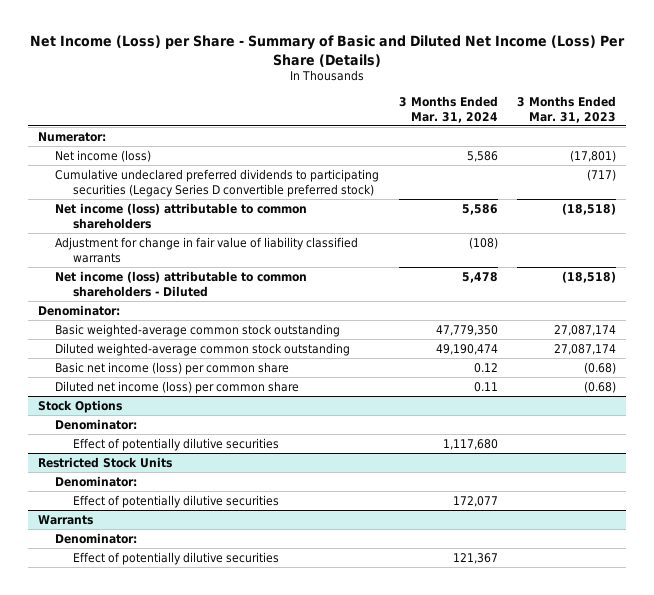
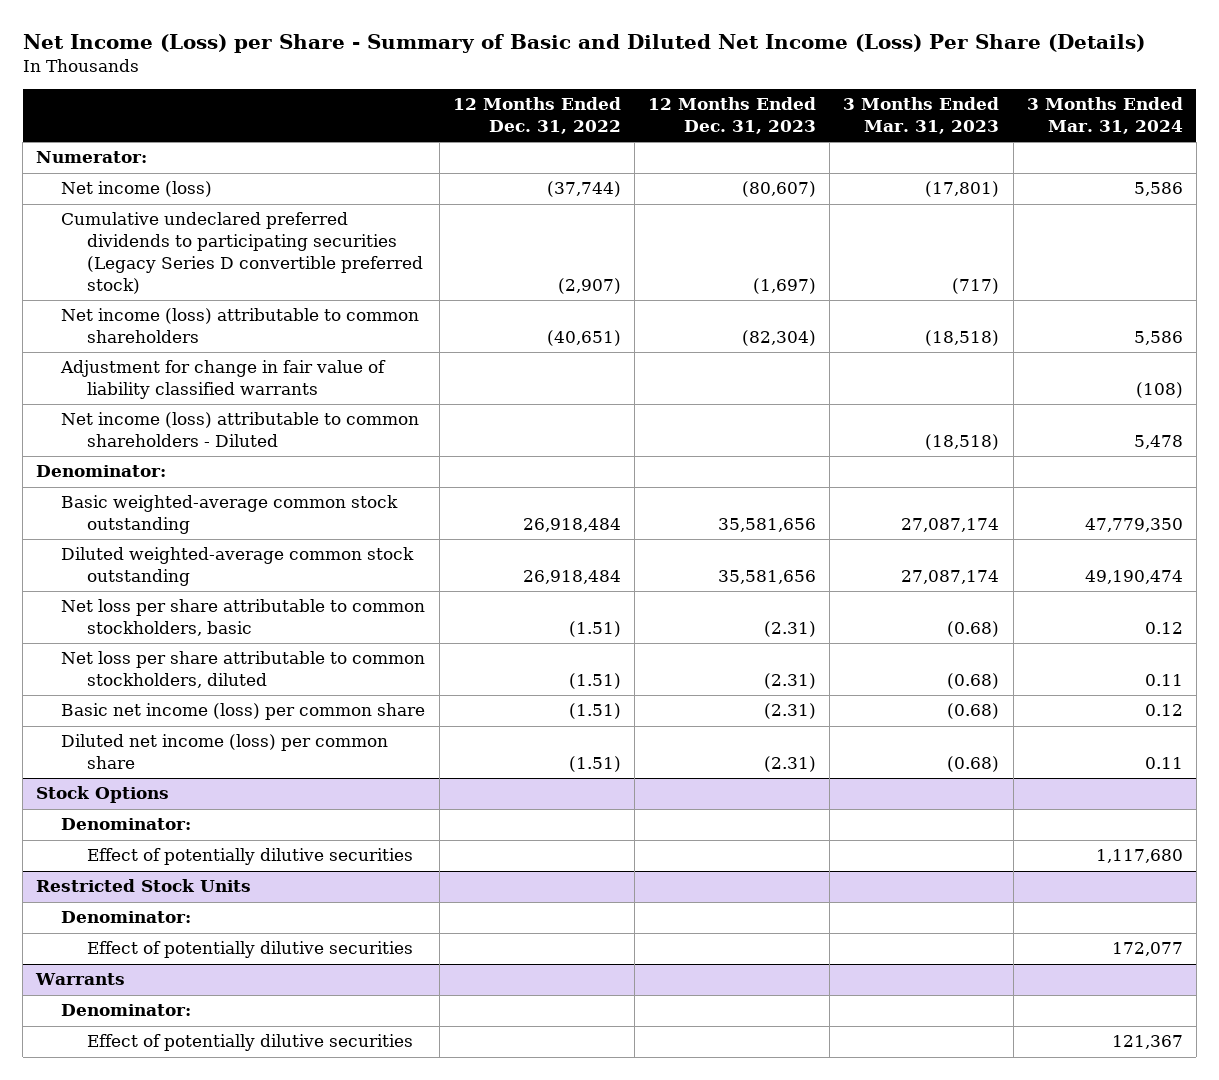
- | 3 Months Ended Mar. 31, 2024 | 3 Months Ended Mar. 31, 2023
+ | 12 Months Ended Dec. 31, 2022 | 12 Months Ended Dec. 31, 2023 | 3 Months Ended Mar. 31, 2023 | 3 Months Ended Mar. 31, 2024
+ Net loss per share attributable to common stockholders, basic | (1.51) | (2.31) | (0.68) | 0.12
+ Net loss per share attributable to common stockholders, diluted | (1.51) | (2.31) | (0.68) | 0.11

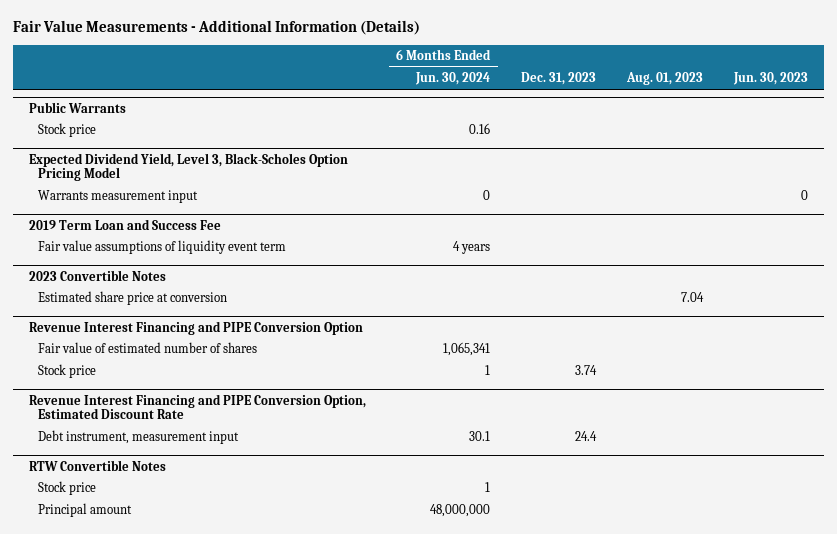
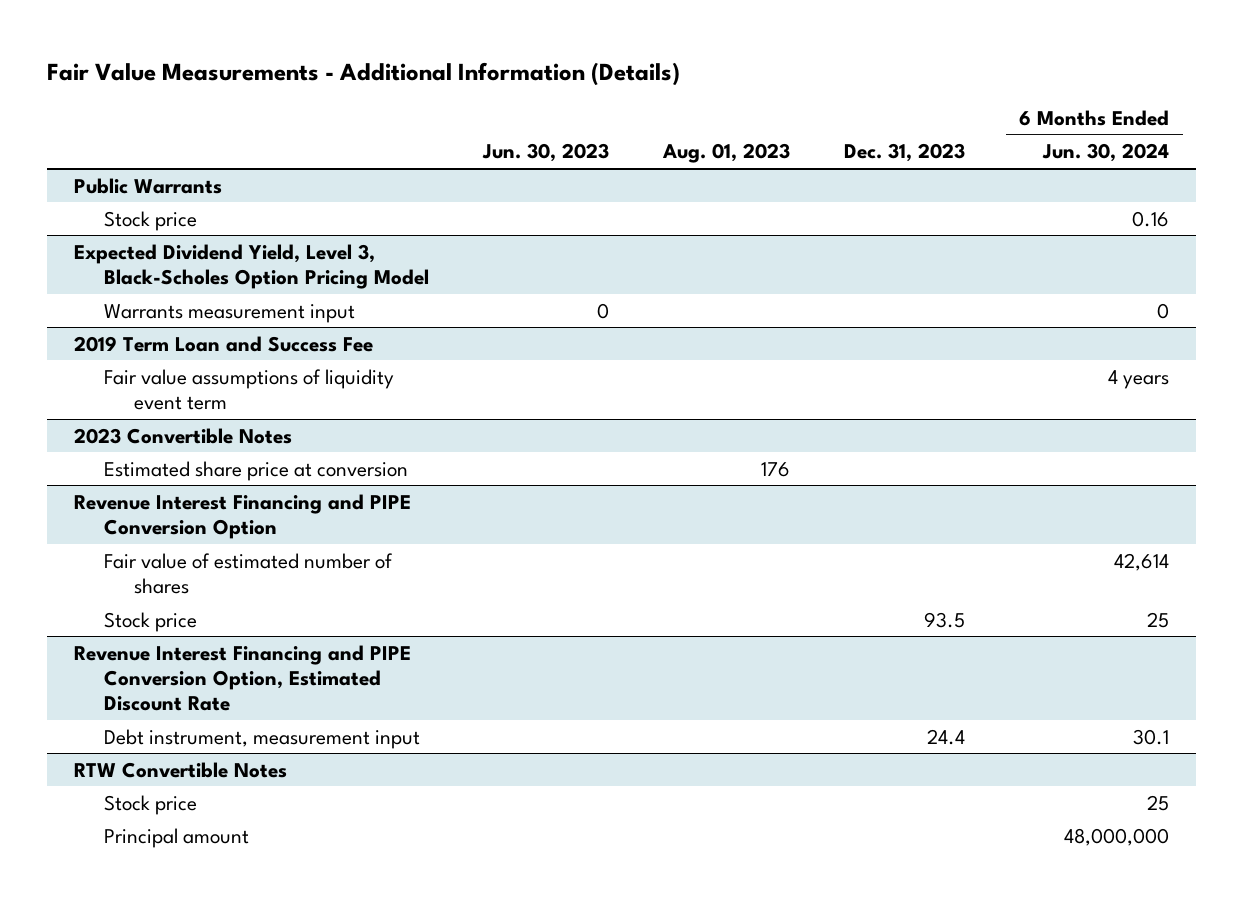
- | 6 Months Ended Jun. 30, 2024 | Dec. 31, 2023 | Aug. 01, 2023 | Jun. 30, 2023
+ | Jun. 30, 2023 | Aug. 01, 2023 | Dec. 31, 2023 | 6 Months Ended Jun. 30, 2024
@ 2023 Convertible Notes
- Estimated share price at conversion | | | 7.04 |
+ Estimated share price at conversion | | 176 | |
@ Revenue Interest Financing and PIPE Conversion Option
- Fair value of estimated number of shares | 1,065,341 | | |
- Stock price | 1 | 3.74 | |
+ Fair value of estimated number of shares | | | | 42,614
+ Stock price | | | 93.5 | 25
@ RTW Convertible Notes
- Stock price | 1 | | |
+ Stock price | | | | 25

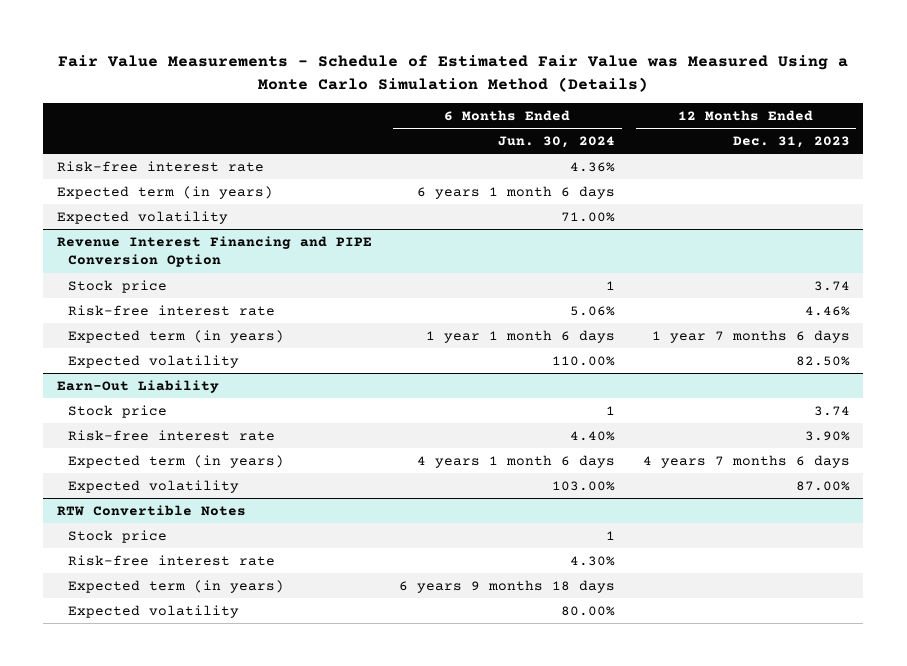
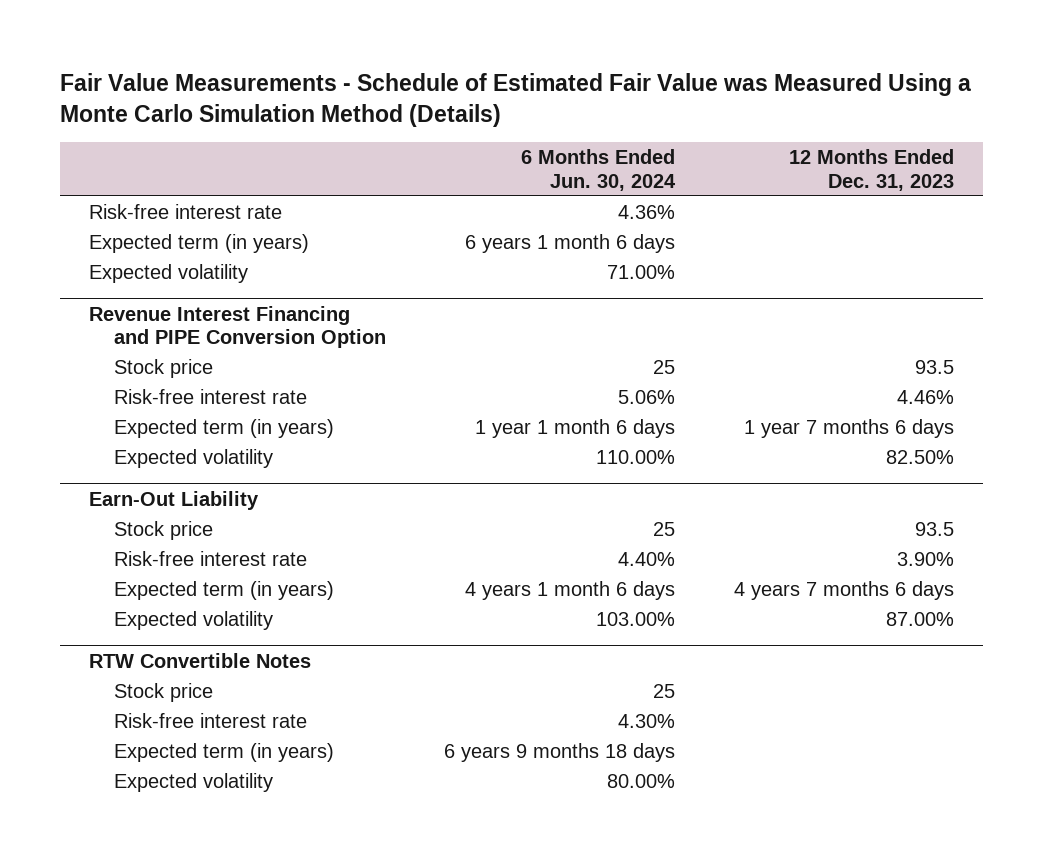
@ Revenue Interest Financing and PIPE Conversion Option
- Stock price | 1 | 3.74
+ Stock price | 25 | 93.5
@ Earn-Out Liability
- Stock price | 1 | 3.74
+ Stock price | 25 | 93.5
@ RTW Convertible Notes
- Stock price | 1 |
+ Stock price | 25 |

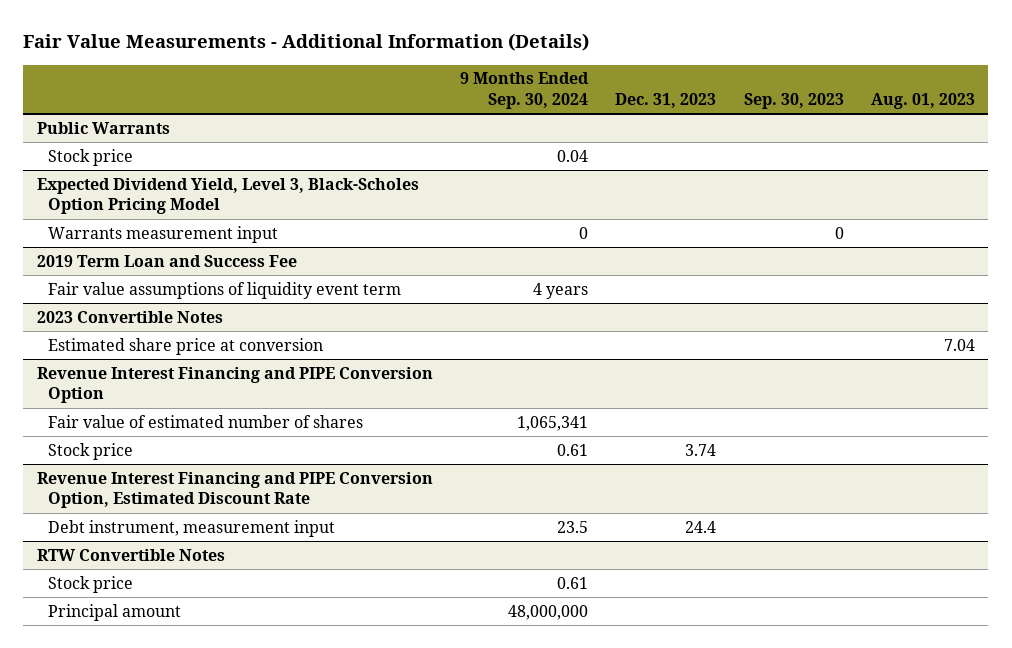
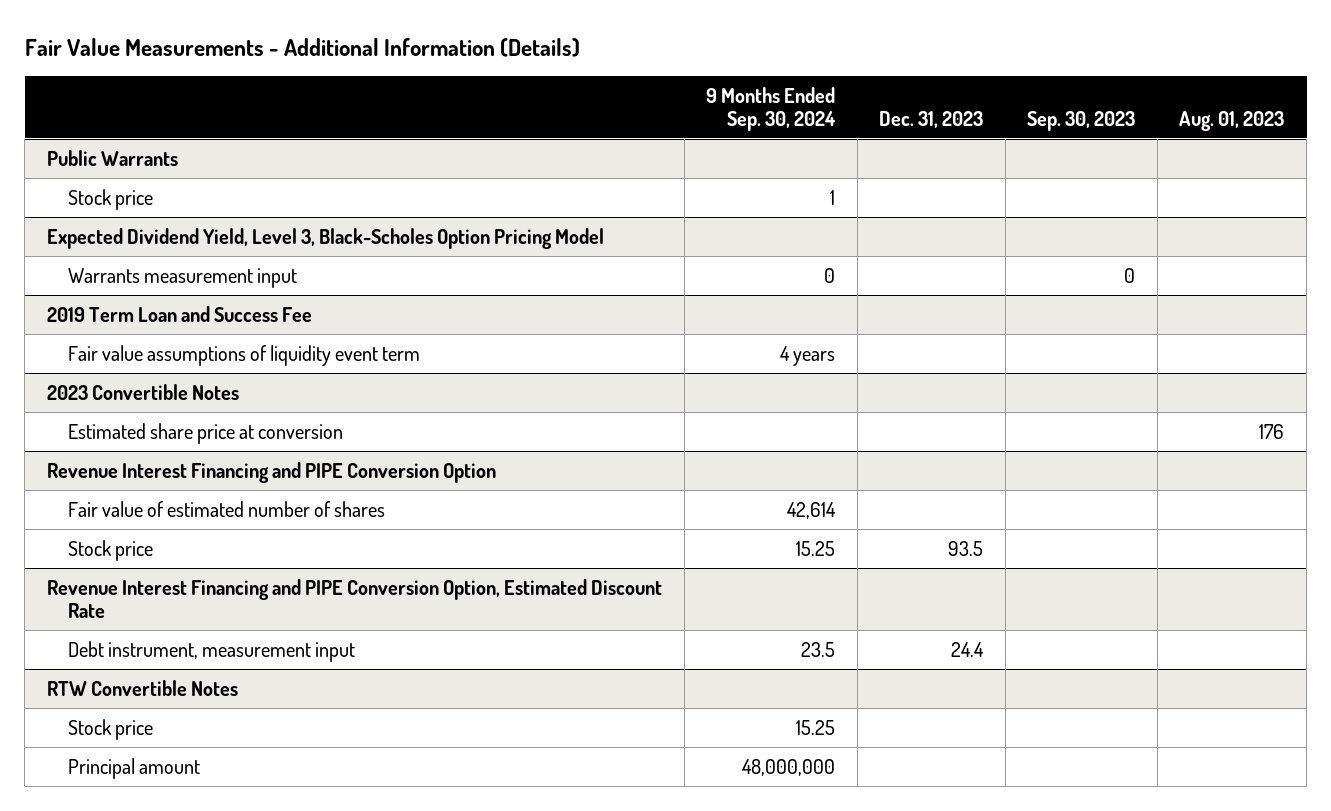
@ Public Warrants
- Stock price | 0.04 | | |
+ Stock price | 1 | | |
@ 2023 Convertible Notes
- Estimated share price at conversion | | | | 7.04
+ Estimated share price at conversion | | | | 176
@ Revenue Interest Financing and PIPE Conversion Option
- Fair value of estimated number of shares | 1,065,341 | | |
- Stock price | 0.61 | 3.74 | |
+ Fair value of estimated number of shares | 42,614 | | |
+ Stock price | 15.25 | 93.5 | |
@ RTW Convertible Notes
- Stock price | 0.61 | | |
+ Stock price | 15.25 | | |

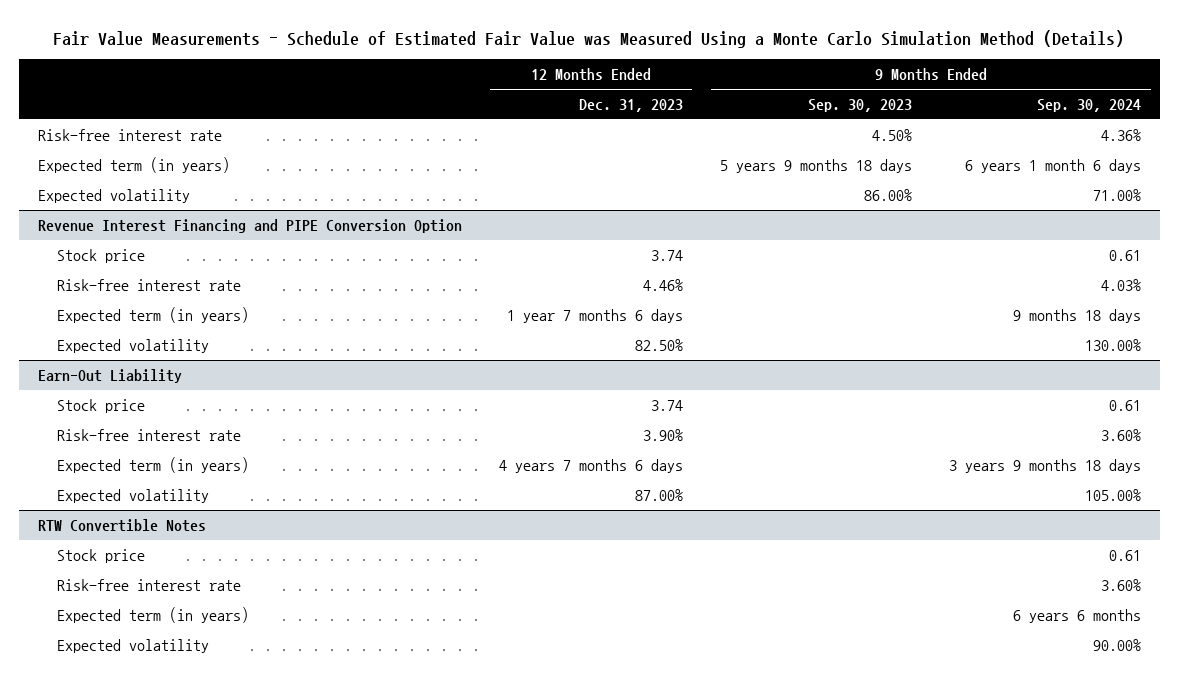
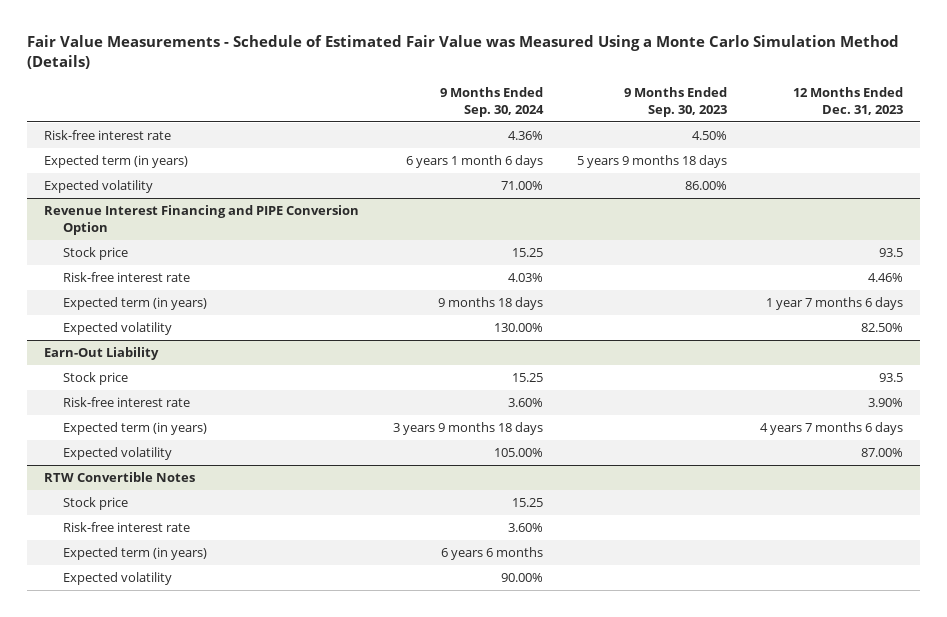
- | 12 Months Ended Dec. 31, 2023 | 9 Months Ended Sep. 30, 2023 | 9 Months Ended Sep. 30, 2024
+ | 9 Months Ended Sep. 30, 2024 | 9 Months Ended Sep. 30, 2023 | 12 Months Ended Dec. 31, 2023
@ Revenue Interest Financing and PIPE Conversion Option
- Stock price | 3.74 | | 0.61
+ Stock price | 15.25 | | 93.5
@ Earn-Out Liability
- Stock price | 3.74 | | 0.61
+ Stock price | 15.25 | | 93.5
@ RTW Convertible Notes
- Stock price | | | 0.61
+ Stock price | 15.25 | |

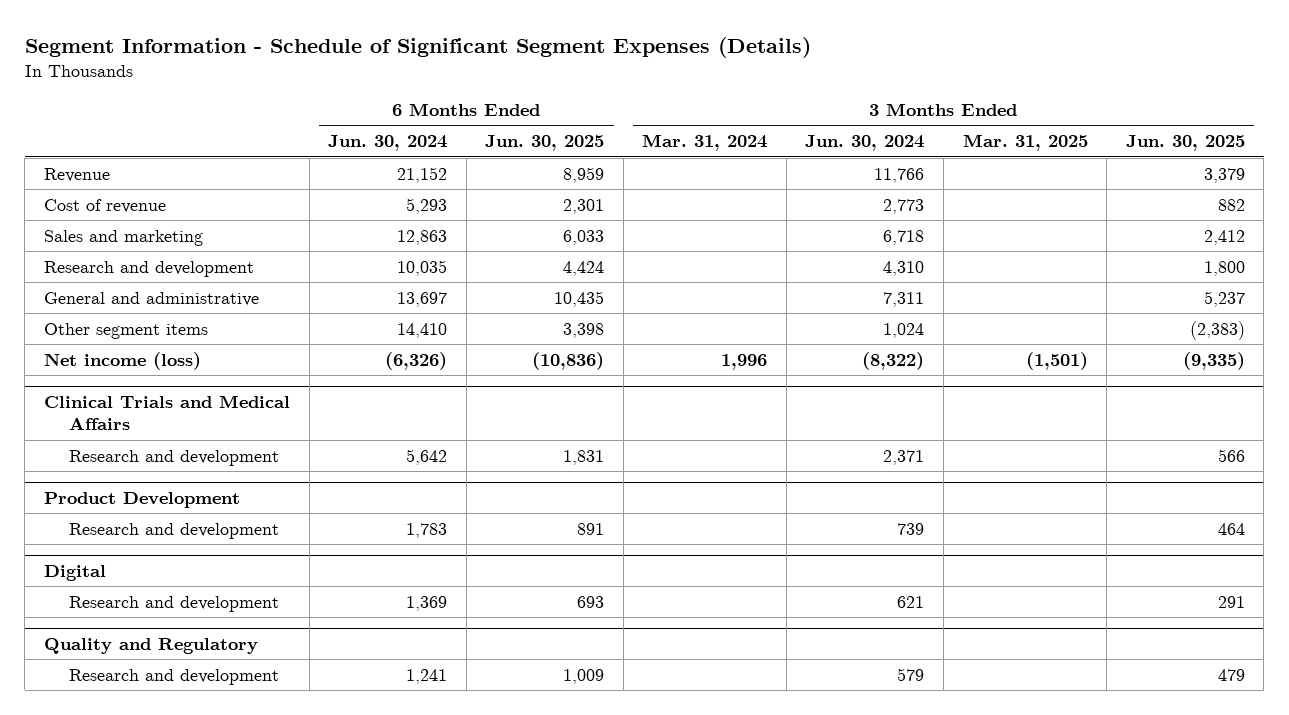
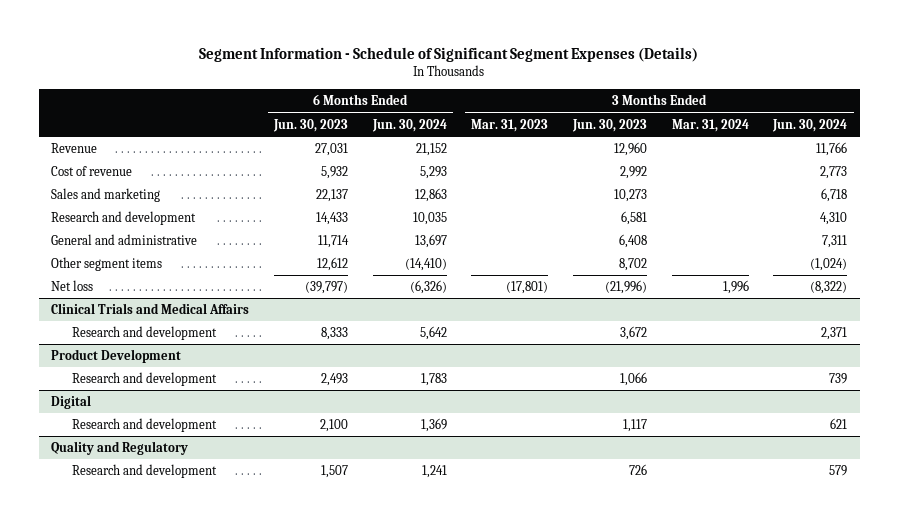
- | 6 Months Ended Jun. 30, 2024 | 6 Months Ended Jun. 30, 2025 | 3 Months Ended Mar. 31, 2024 | 3 Months Ended Jun. 30, 2024 | 3 Months Ended Mar. 31, 2025 | 3 Months Ended Jun. 30, 2025
+ | 6 Months Ended Jun. 30, 2023 | 6 Months Ended Jun. 30, 2024 | 3 Months Ended Mar. 31, 2023 | 3 Months Ended Jun. 30, 2023 | 3 Months Ended Mar. 31, 2024 | 3 Months Ended Jun. 30, 2024
- Other segment items | 14,410 | 3,398 | | 1,024 | | (2,383)
- Net income (loss) | (6,326) | (10,836) | 1,996 | (8,322) | (1,501) | (9,335)
+ Other segment items | 12,612 | (14,410) | | 8,702 | | (1,024)
+ Net loss | (39,797) | (6,326) | (17,801) | (21,996) | 1,996 | (8,322)

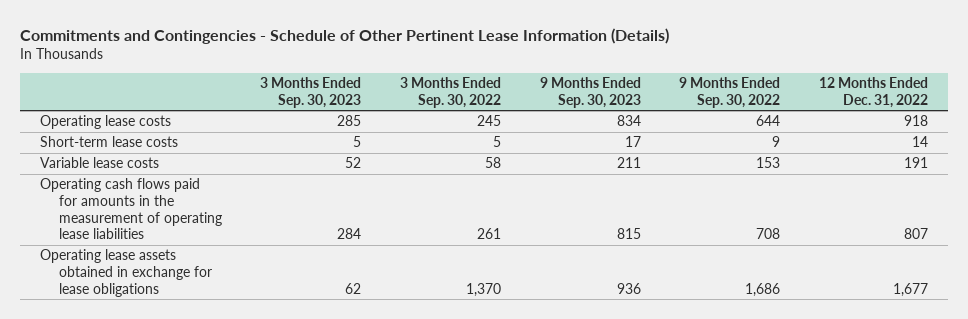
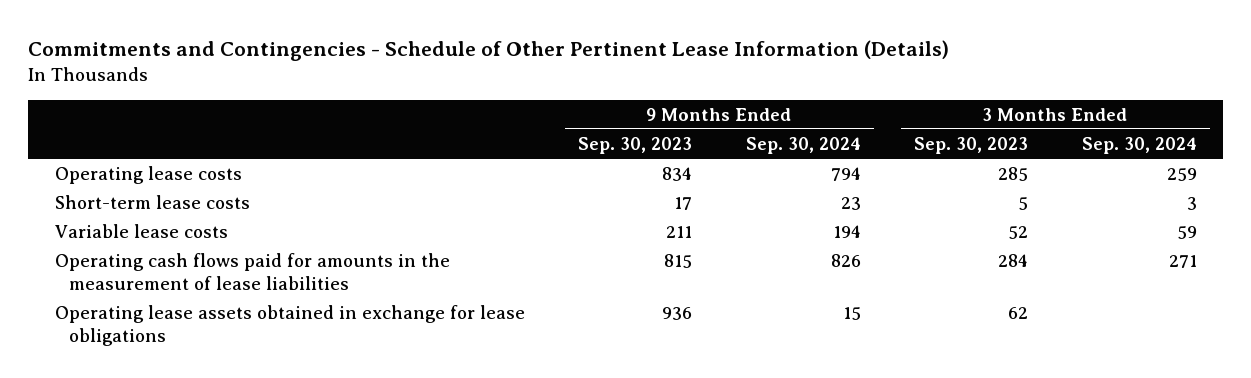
- | 3 Months Ended Sep. 30, 2023 | 3 Months Ended Sep. 30, 2022 | 9 Months Ended Sep. 30, 2023 | 9 Months Ended Sep. 30, 2022 | 12 Months Ended Dec. 31, 2022
+ | 9 Months Ended Sep. 30, 2023 | 9 Months Ended Sep. 30, 2024 | 3 Months Ended Sep. 30, 2023 | 3 Months Ended Sep. 30, 2024
- Operating cash flows paid for amounts in the measurement of operating lease liabilities | 284 | 261 | 815 | 708 | 807
+ Operating cash flows paid for amounts in the measurement of lease liabilities | 815 | 826 | 284 | 271

